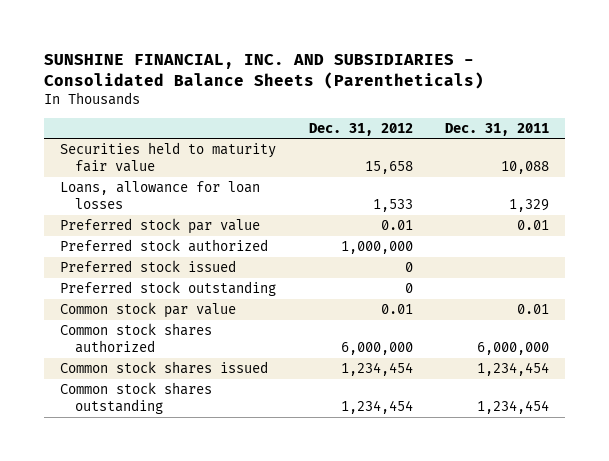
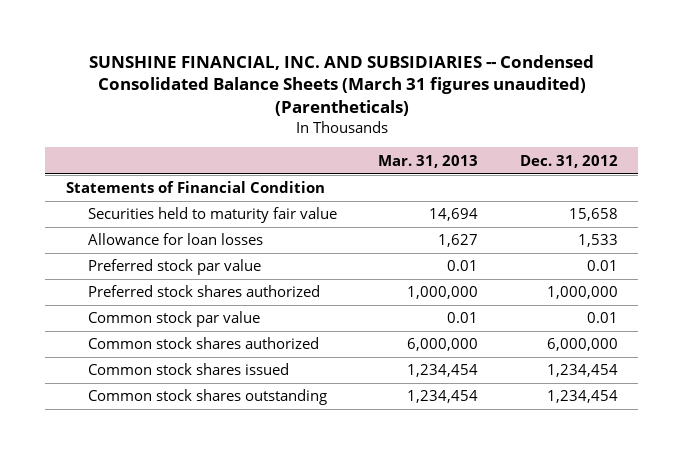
- SUNSHINE FINANCIAL, INC. AND SUBSIDIARIES - Consolidated Balance Sheets (Parentheticals)
+ SUNSHINE FINANCIAL, INC. AND SUBSIDIARIES -- Condensed Consolidated Balance Sheets (March 31 figures unaudited) (Parentheticals)
- | Dec. 31, 2012 | Dec. 31, 2011
+ | Mar. 31, 2013 | Dec. 31, 2012
+ Statements of Financial Condition
- Loans, allowance for loan losses | 1,533 | 1,329
+ Allowance for loan losses | 1,627 | 1,533
- Preferred stock authorized | 1,000,000 |
- Preferred stock issued | 0 |
- Preferred stock outstanding | 0 |
+ Preferred stock shares authorized | 1,000,000 | 1,000,000

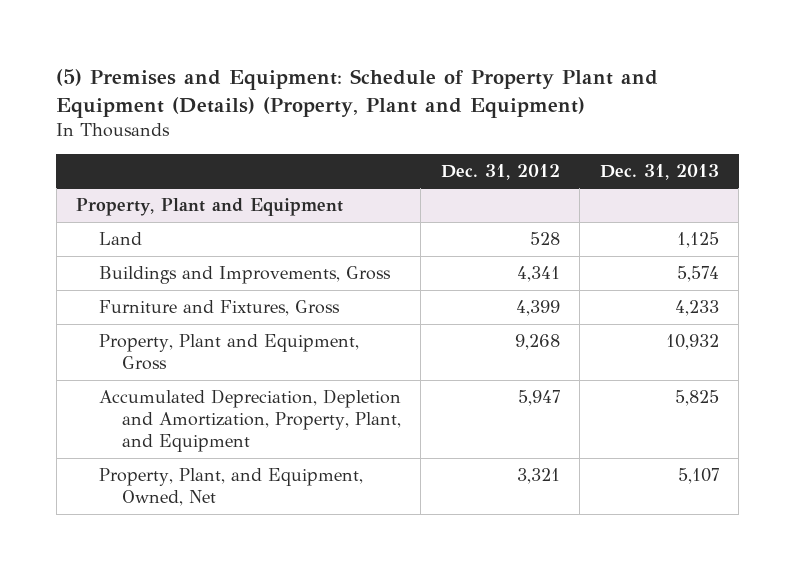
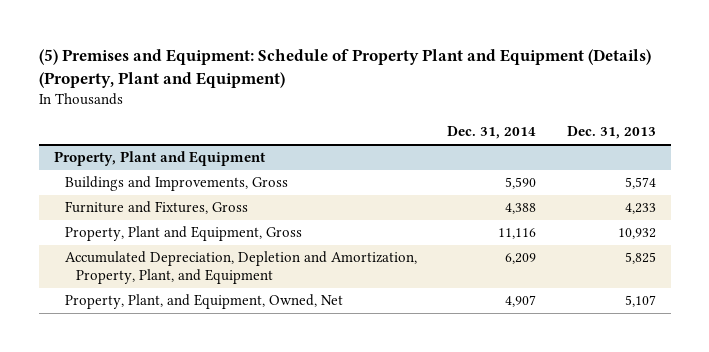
- | Dec. 31, 2012 | Dec. 31, 2013
+ | Dec. 31, 2014 | Dec. 31, 2013
@ Property, Plant and Equipment
- Land | 528 | 1,125

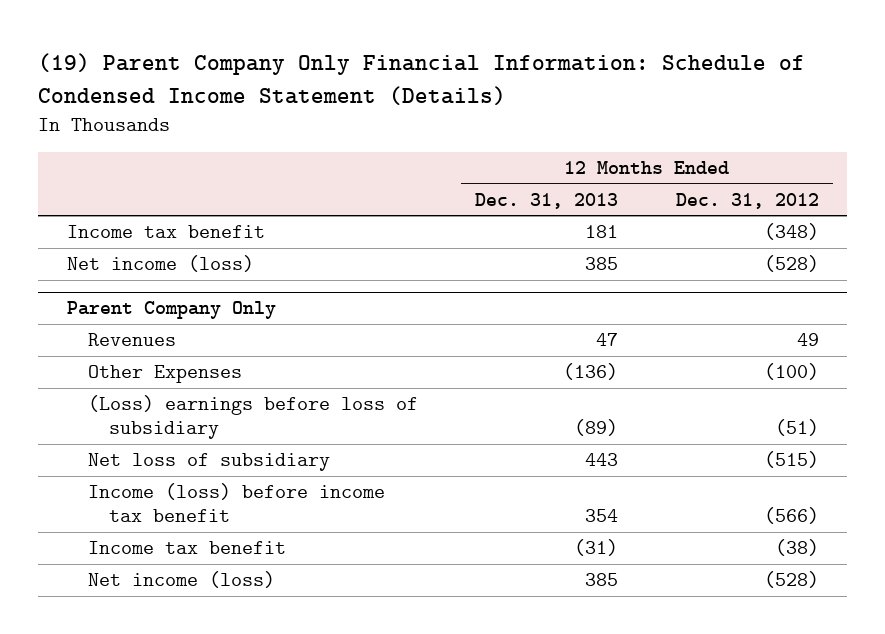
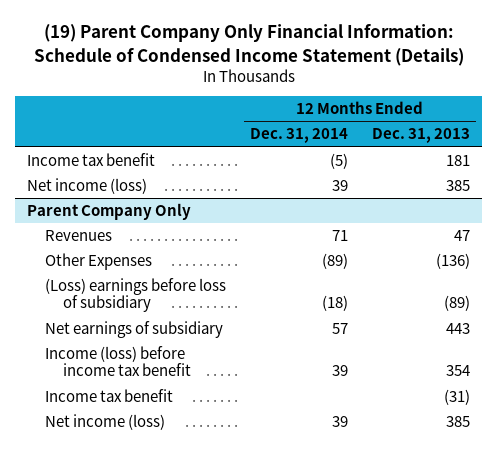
- | 12 Months Ended Dec. 31, 2013 | 12 Months Ended Dec. 31, 2012
+ | 12 Months Ended Dec. 31, 2014 | 12 Months Ended Dec. 31, 2013
@ Parent Company Only
- Net loss of subsidiary | 443 | (515)
+ Net earnings of subsidiary | 57 | 443

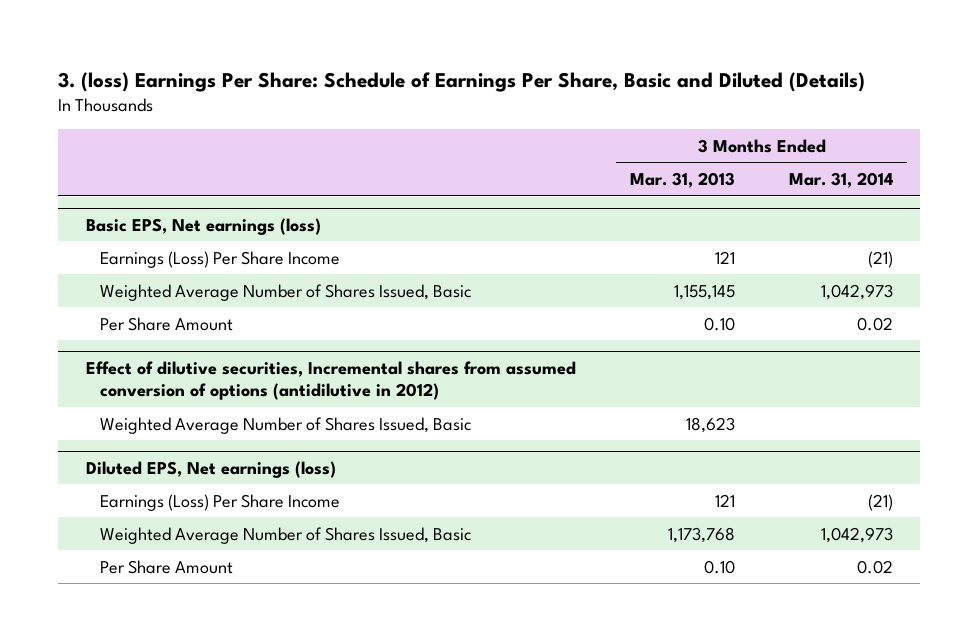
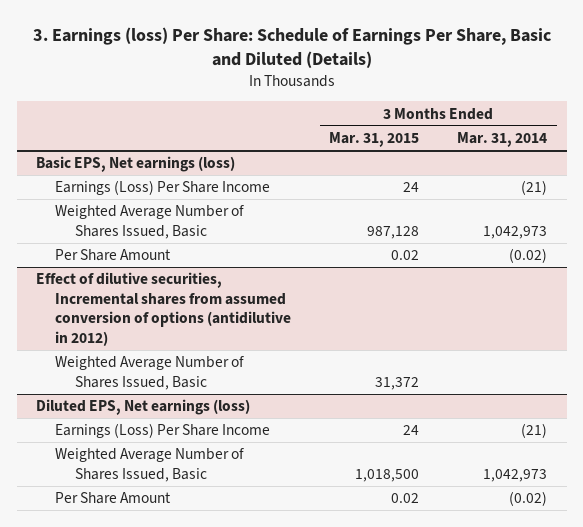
- 3. (loss) Earnings Per Share: Schedule of Earnings Per Share, Basic and Diluted (Details)
+ 3. Earnings (loss) Per Share: Schedule of Earnings Per Share, Basic and Diluted (Details)
- | 3 Months Ended Mar. 31, 2013 | 3 Months Ended Mar. 31, 2014
+ | 3 Months Ended Mar. 31, 2015 | 3 Months Ended Mar. 31, 2014
@ Basic EPS, Net earnings (loss)
- Per Share Amount | 0.10 | 0.02
+ Per Share Amount | 0.02 | (0.02)
@ Diluted EPS, Net earnings (loss)
- Per Share Amount | 0.10 | 0.02
+ Per Share Amount | 0.02 | (0.02)

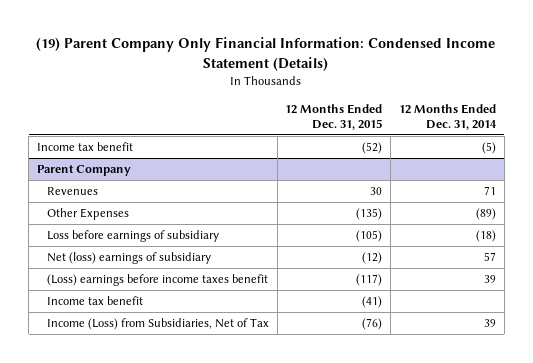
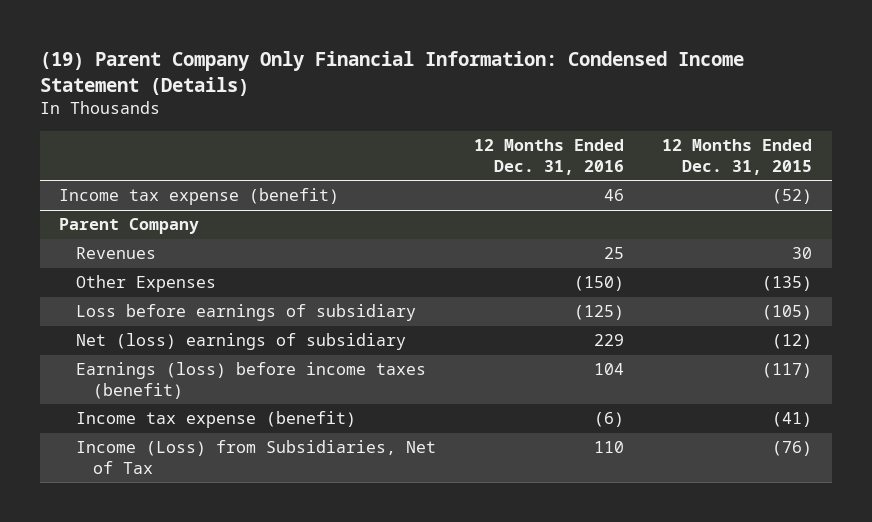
- | 12 Months Ended Dec. 31, 2015 | 12 Months Ended Dec. 31, 2014
+ | 12 Months Ended Dec. 31, 2016 | 12 Months Ended Dec. 31, 2015
- Income tax benefit | (52) | (5)
+ Income tax expense (benefit) | 46 | (52)
@ Parent Company
- (Loss) earnings before income taxes benefit | (117) | 39
- Income tax benefit | (41) |
+ Earnings (loss) before income taxes (benefit) | 104 | (117)
+ Income tax expense (benefit) | (6) | (41)

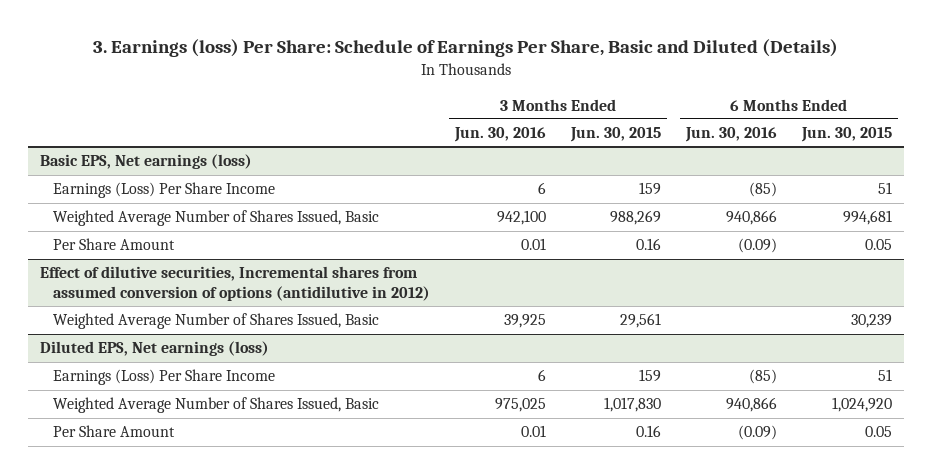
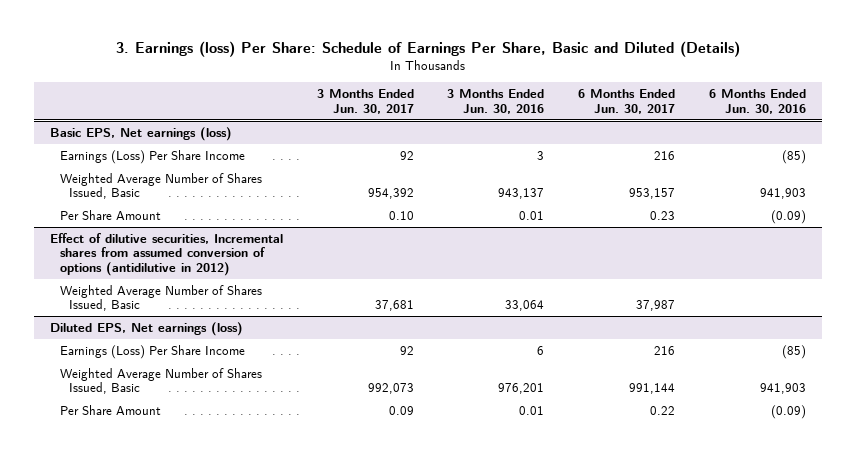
- | 3 Months Ended Jun. 30, 2016 | 3 Months Ended Jun. 30, 2015 | 6 Months Ended Jun. 30, 2016 | 6 Months Ended Jun. 30, 2015
+ | 3 Months Ended Jun. 30, 2017 | 3 Months Ended Jun. 30, 2016 | 6 Months Ended Jun. 30, 2017 | 6 Months Ended Jun. 30, 2016
@ Basic EPS, Net earnings (loss)
- Earnings (Loss) Per Share Income | 6 | 159 | (85) | 51
- Weighted Average Number of Shares Issued, Basic | 942,100 | 988,269 | 940,866 | 994,681
+ Earnings (Loss) Per Share Income | 92 | 3 | 216 | (85)
+ Weighted Average Number of Shares Issued, Basic | 954,392 | 943,137 | 953,157 | 941,903
@ Effect of dilutive securities, Incremental shares from assumed conversion of options (antidilutive in 2012)
- Weighted Average Number of Shares Issued, Basic | 39,925 | 29,561 | | 30,239
+ Weighted Average Number of Shares Issued, Basic | 37,681 | 33,064 | 37,987 |
@ Diluted EPS, Net earnings (loss)
- Weighted Average Number of Shares Issued, Basic | 975,025 | 1,017,830 | 940,866 | 1,024,920
+ Weighted Average Number of Shares Issued, Basic | 992,073 | 976,201 | 991,144 | 941,903

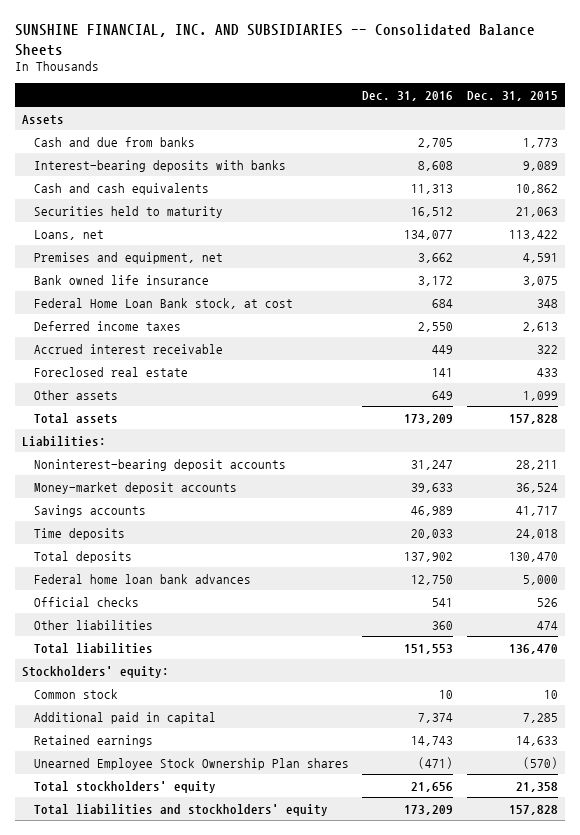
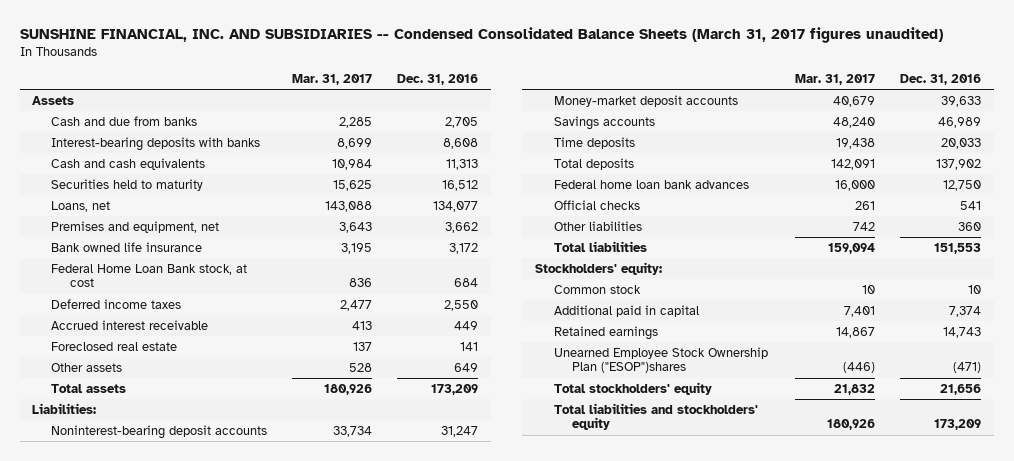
- SUNSHINE FINANCIAL, INC. AND SUBSIDIARIES -- Consolidated Balance Sheets
+ SUNSHINE FINANCIAL, INC. AND SUBSIDIARIES -- Condensed Consolidated Balance Sheets (March 31, 2017 figures unaudited)
- | Dec. 31, 2016 | Dec. 31, 2015
+ | Mar. 31, 2017 | Dec. 31, 2016
- Unearned Employee Stock Ownership Plan shares | (471) | (570)
+ Unearned Employee Stock Ownership Plan ("ESOP")shares | (446) | (471)

